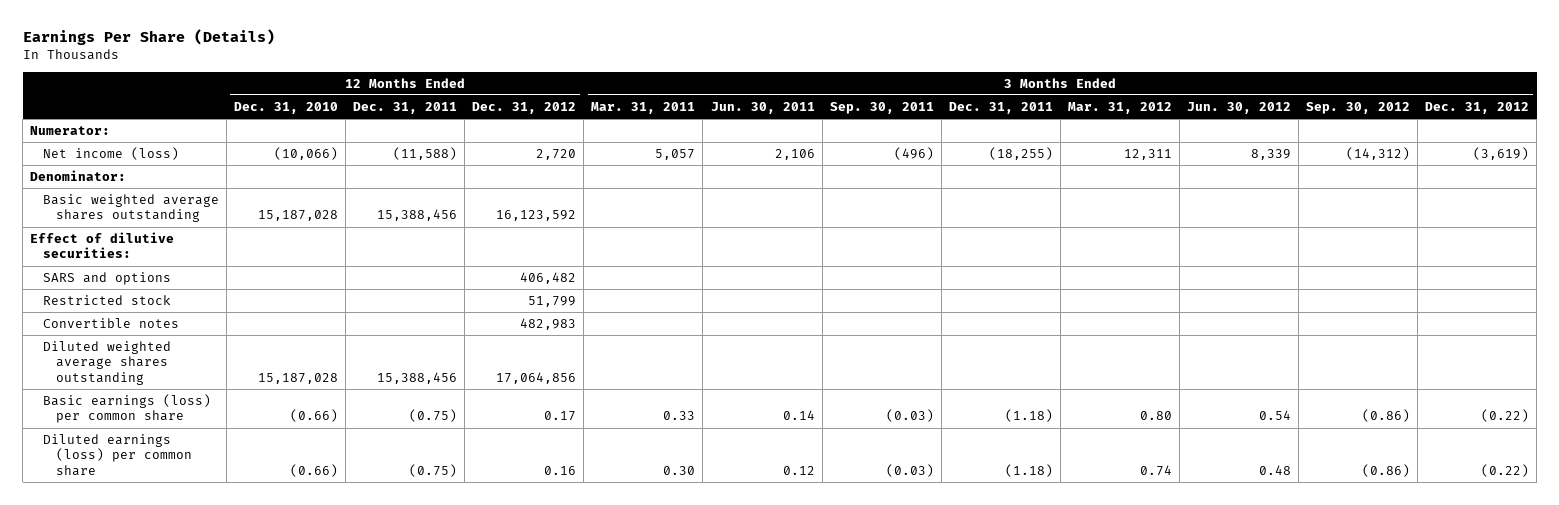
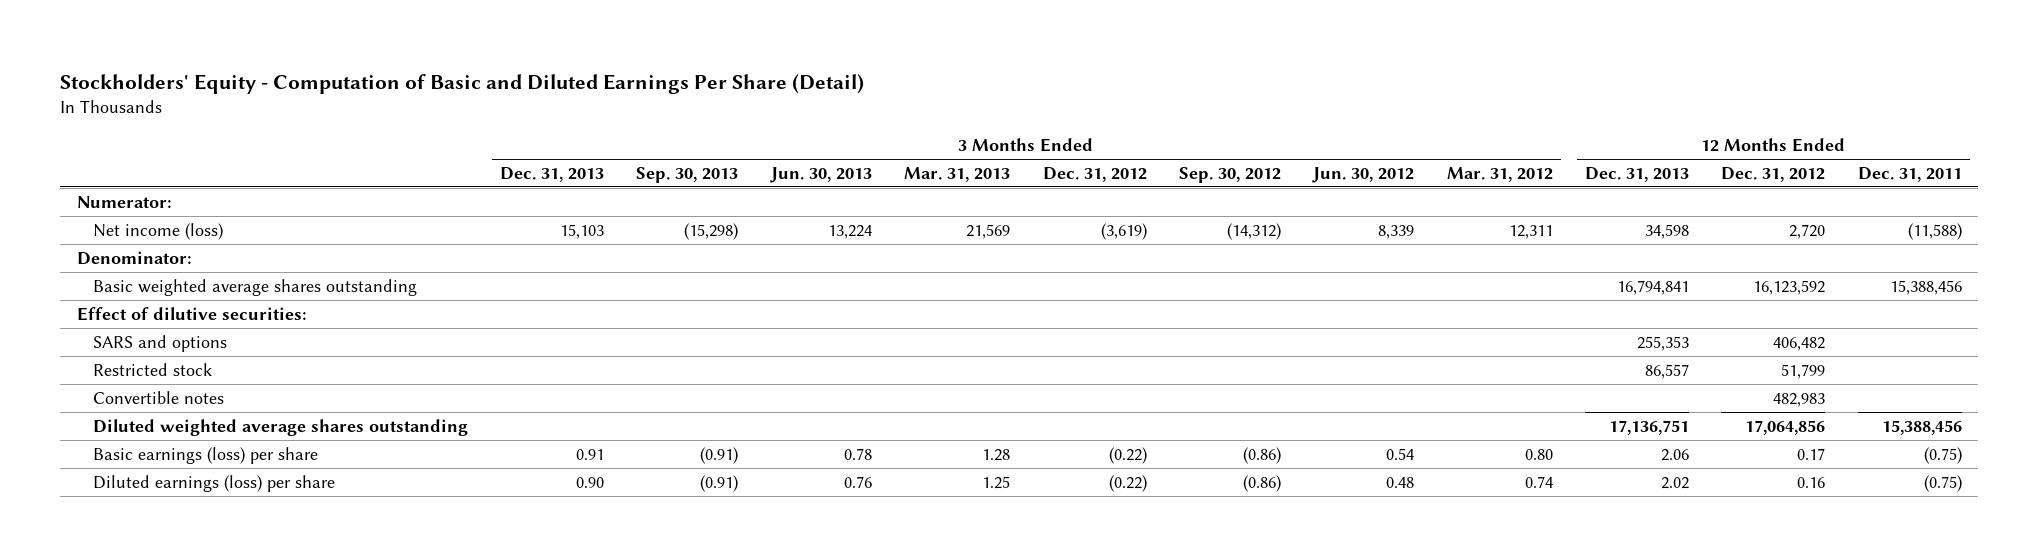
- Earnings Per Share (Details)
+ Stockholders' Equity - Computation of Basic and Diluted Earnings Per Share (Detail)
- | 12 Months Ended Dec. 31, 2010 | 12 Months Ended Dec. 31, 2011 | 12 Months Ended Dec. 31, 2012 | 3 Months Ended Mar. 31, 2011 | 3 Months Ended Jun. 30, 2011 | 3 Months Ended Sep. 30, 2011 | 3 Months Ended Dec. 31, 2011 | 3 Months Ended Mar. 31, 2012 | 3 Months Ended Jun. 30, 2012 | 3 Months Ended Sep. 30, 2012 | 3 Months Ended Dec. 31, 2012
+ | 3 Months Ended Dec. 31, 2013 | 3 Months Ended Sep. 30, 2013 | 3 Months Ended Jun. 30, 2013 | 3 Months Ended Mar. 31, 2013 | 3 Months Ended Dec. 31, 2012 | 3 Months Ended Sep. 30, 2012 | 3 Months Ended Jun. 30, 2012 | 3 Months Ended Mar. 31, 2012 | 12 Months Ended Dec. 31, 2013 | 12 Months Ended Dec. 31, 2012 | 12 Months Ended Dec. 31, 2011
- Basic earnings (loss) per common share | (0.66) | (0.75) | 0.17 | 0.33 | 0.14 | (0.03) | (1.18) | 0.80 | 0.54 | (0.86) | (0.22)
- Diluted earnings (loss) per common share | (0.66) | (0.75) | 0.16 | 0.30 | 0.12 | (0.03) | (1.18) | 0.74 | 0.48 | (0.86) | (0.22)
+ Basic earnings (loss) per share | 0.91 | (0.91) | 0.78 | 1.28 | (0.22) | (0.86) | 0.54 | 0.80 | 2.06 | 0.17 | (0.75)
+ Diluted earnings (loss) per share | 0.90 | (0.91) | 0.76 | 1.25 | (0.22) | (0.86) | 0.48 | 0.74 | 2.02 | 0.16 | (0.75)

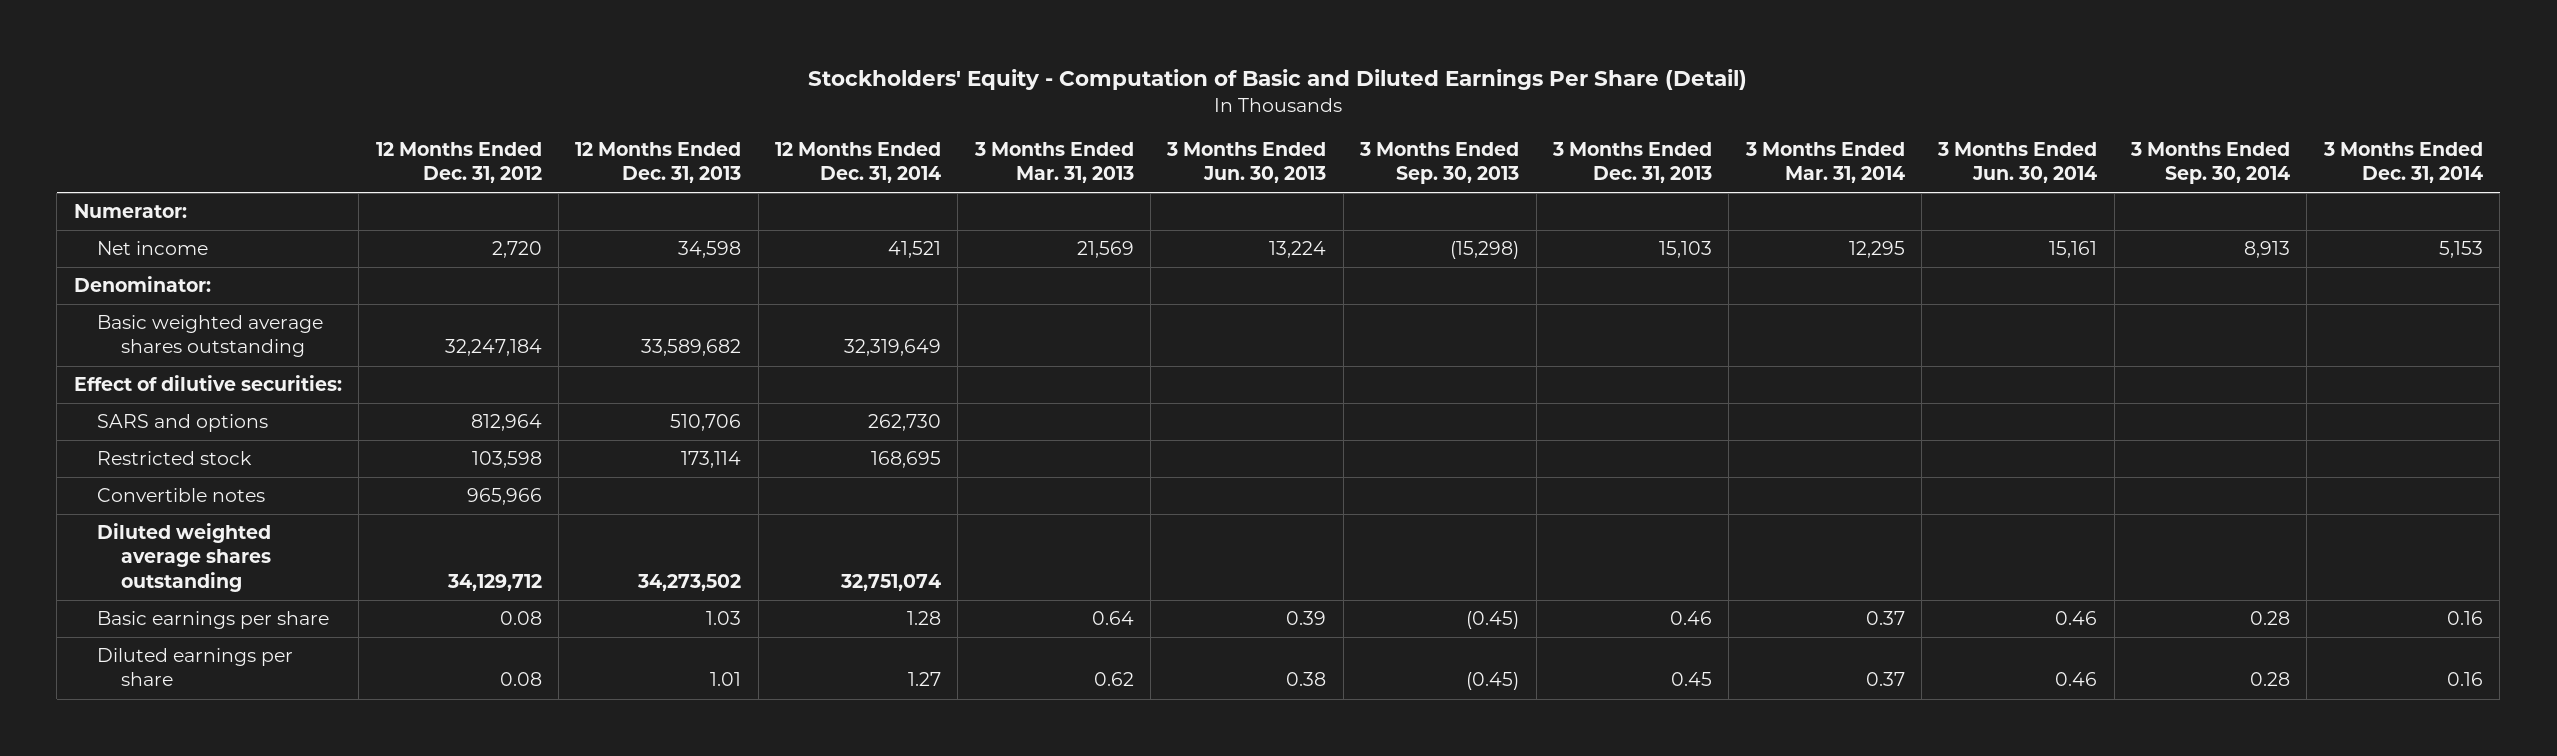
- | 3 Months Ended Dec. 31, 2013 | 3 Months Ended Sep. 30, 2013 | 3 Months Ended Jun. 30, 2013 | 3 Months Ended Mar. 31, 2013 | 3 Months Ended Dec. 31, 2012 | 3 Months Ended Sep. 30, 2012 | 3 Months Ended Jun. 30, 2012 | 3 Months Ended Mar. 31, 2012 | 12 Months Ended Dec. 31, 2013 | 12 Months Ended Dec. 31, 2012 | 12 Months Ended Dec. 31, 2011
+ | 12 Months Ended Dec. 31, 2012 | 12 Months Ended Dec. 31, 2013 | 12 Months Ended Dec. 31, 2014 | 3 Months Ended Mar. 31, 2013 | 3 Months Ended Jun. 30, 2013 | 3 Months Ended Sep. 30, 2013 | 3 Months Ended Dec. 31, 2013 | 3 Months Ended Mar. 31, 2014 | 3 Months Ended Jun. 30, 2014 | 3 Months Ended Sep. 30, 2014 | 3 Months Ended Dec. 31, 2014
- Net income (loss) | 15,103 | (15,298) | 13,224 | 21,569 | (3,619) | (14,312) | 8,339 | 12,311 | 34,598 | 2,720 | (11,588)
+ Net income | 2,720 | 34,598 | 41,521 | 21,569 | 13,224 | (15,298) | 15,103 | 12,295 | 15,161 | 8,913 | 5,153
- Basic weighted average shares outstanding | | | | | | | | | 16,794,841 | 16,123,592 | 15,388,456
+ Basic weighted average shares outstanding | 32,247,184 | 33,589,682 | 32,319,649 | | | | | | | |
- SARS and options | | | | | | | | | 255,353 | 406,482 |
- Restricted stock | | | | | | | | | 86,557 | 51,799 |
- Convertible notes | | | | | | | | | | 482,983 |
- Diluted weighted average shares outstanding | | | | | | | | | 17,136,751 | 17,064,856 | 15,388,456
- Basic earnings (loss) per share | 0.91 | (0.91) | 0.78 | 1.28 | (0.22) | (0.86) | 0.54 | 0.80 | 2.06 | 0.17 | (0.75)
- Diluted earnings (loss) per share | 0.90 | (0.91) | 0.76 | 1.25 | (0.22) | (0.86) | 0.48 | 0.74 | 2.02 | 0.16 | (0.75)
+ SARS and options | 812,964 | 510,706 | 262,730 | | | | | | | |
+ Restricted stock | 103,598 | 173,114 | 168,695 | | | | | | | |
+ Convertible notes | 965,966 | | | | | | | | | |
+ Diluted weighted average shares outstanding | 34,129,712 | 34,273,502 | 32,751,074 | | | | | | | |
+ Basic earnings per share | 0.08 | 1.03 | 1.28 | 0.64 | 0.39 | (0.45) | 0.46 | 0.37 | 0.46 | 0.28 | 0.16
+ Diluted earnings per share | 0.08 | 1.01 | 1.27 | 0.62 | 0.38 | (0.45) | 0.45 | 0.37 | 0.46 | 0.28 | 0.16

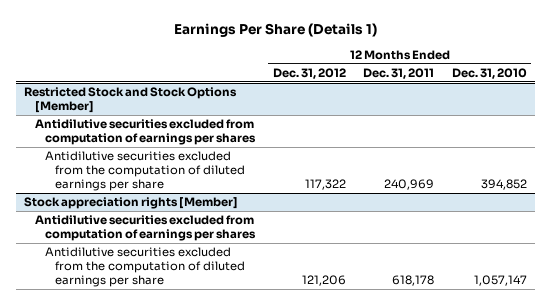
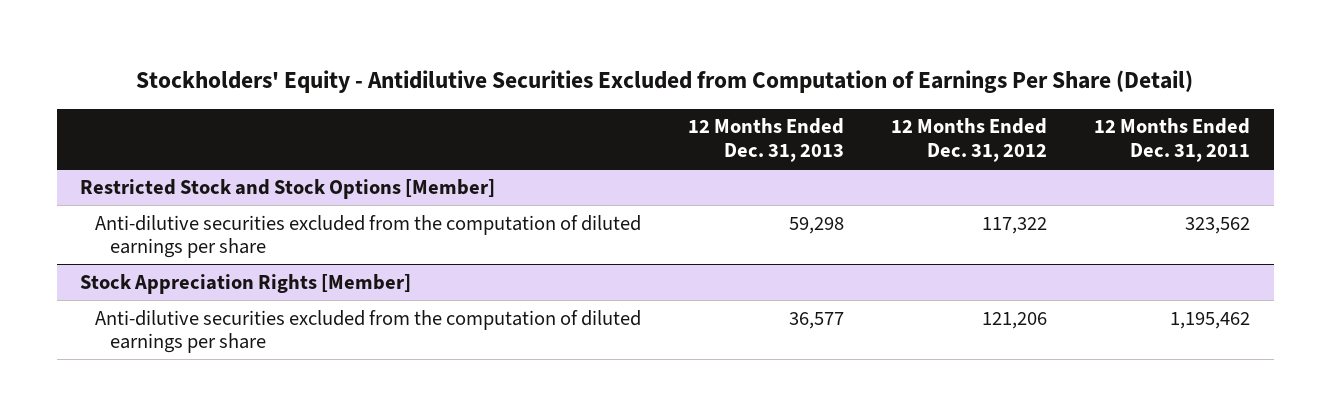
- Earnings Per Share (Details 1)
+ Stockholders' Equity - Antidilutive Securities Excluded from Computation of Earnings Per Share (Detail)
- | 12 Months Ended Dec. 31, 2012 | 12 Months Ended Dec. 31, 2011 | 12 Months Ended Dec. 31, 2010
+ | 12 Months Ended Dec. 31, 2013 | 12 Months Ended Dec. 31, 2012 | 12 Months Ended Dec. 31, 2011
@ Restricted Stock and Stock Options [Member]
- Antidilutive securities excluded from computation of earnings per shares
- Antidilutive securities excluded from the computation of diluted earnings per share | 117,322 | 240,969 | 394,852
- Stock appreciation rights [Member]
- Antidilutive securities excluded from computation of earnings per shares
- Antidilutive securities excluded from the computation of diluted earnings per share | 121,206 | 618,178 | 1,057,147
@ Restricted Stock and Stock Options [Member]
+ Anti-dilutive securities excluded from the computation of diluted earnings per share | 59,298 | 117,322 | 323,562
+ Stock Appreciation Rights [Member]
+ Anti-dilutive securities excluded from the computation of diluted earnings per share | 36,577 | 121,206 | 1,195,462

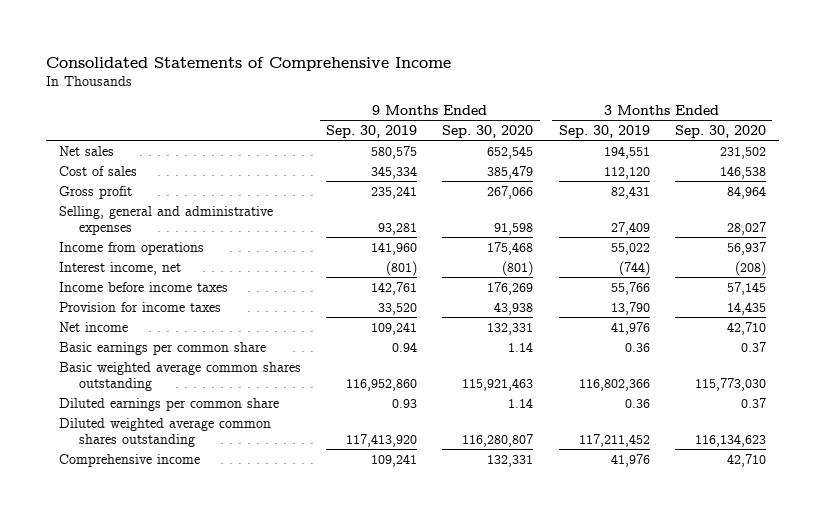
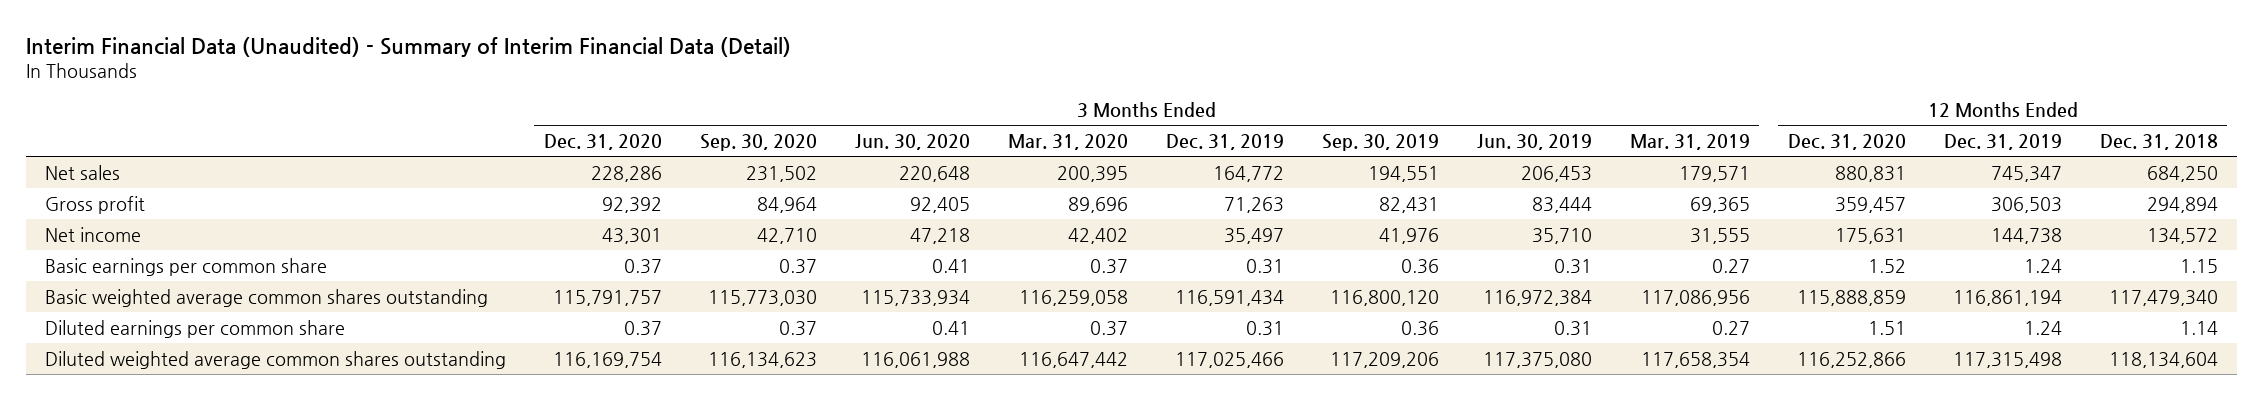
- Consolidated Statements of Comprehensive Income
+ Interim Financial Data (Unaudited) - Summary of Interim Financial Data (Detail)
- | 9 Months Ended Sep. 30, 2019 | 9 Months Ended Sep. 30, 2020 | 3 Months Ended Sep. 30, 2019 | 3 Months Ended Sep. 30, 2020
+ | 3 Months Ended Dec. 31, 2020 | 3 Months Ended Sep. 30, 2020 | 3 Months Ended Jun. 30, 2020 | 3 Months Ended Mar. 31, 2020 | 3 Months Ended Dec. 31, 2019 | 3 Months Ended Sep. 30, 2019 | 3 Months Ended Jun. 30, 2019 | 3 Months Ended Mar. 31, 2019 | 12 Months Ended Dec. 31, 2020 | 12 Months Ended Dec. 31, 2019 | 12 Months Ended Dec. 31, 2018
- Cost of sales | 345,334 | 385,479 | 112,120 | 146,538
- Selling, general and administrative expenses | 93,281 | 91,598 | 27,409 | 28,027
- Income from operations | 141,960 | 175,468 | 55,022 | 56,937
- Interest income, net | (801) | (801) | (744) | (208)
- Income before income taxes | 142,761 | 176,269 | 55,766 | 57,145
- Provision for income taxes | 33,520 | 43,938 | 13,790 | 14,435
- Basic weighted average common shares outstanding | 116,952,860 | 115,921,463 | 116,802,366 | 115,773,030
+ Basic weighted average common shares outstanding | 115,791,757 | 115,773,030 | 115,733,934 | 116,259,058 | 116,591,434 | 116,800,120 | 116,972,384 | 117,086,956 | 115,888,859 | 116,861,194 | 117,479,340
- Diluted weighted average common shares outstanding | 117,413,920 | 116,280,807 | 117,211,452 | 116,134,623
- Comprehensive income | 109,241 | 132,331 | 41,976 | 42,710
+ Diluted weighted average common shares outstanding | 116,169,754 | 116,134,623 | 116,061,988 | 116,647,442 | 117,025,466 | 117,209,206 | 117,375,080 | 117,658,354 | 116,252,866 | 117,315,498 | 118,134,604

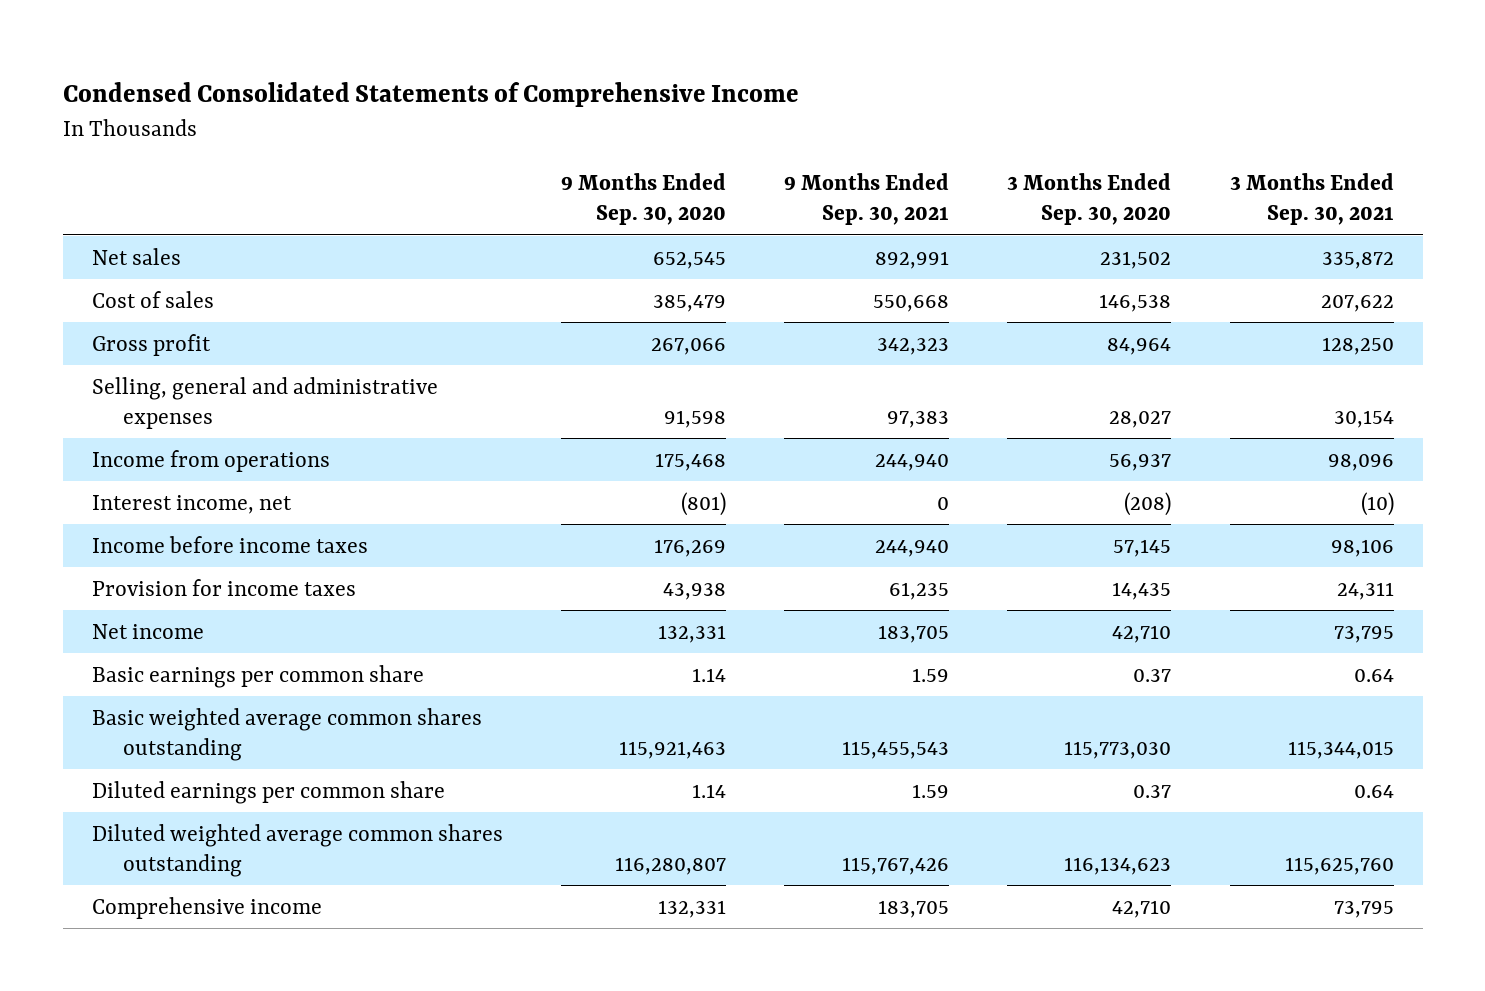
- Interim Financial Data (Unaudited) - Summary of Interim Financial Data (Detail)
+ Condensed Consolidated Statements of Comprehensive Income
- | 3 Months Ended Dec. 31, 2020 | 3 Months Ended Sep. 30, 2020 | 3 Months Ended Jun. 30, 2020 | 3 Months Ended Mar. 31, 2020 | 3 Months Ended Dec. 31, 2019 | 3 Months Ended Sep. 30, 2019 | 3 Months Ended Jun. 30, 2019 | 3 Months Ended Mar. 31, 2019 | 12 Months Ended Dec. 31, 2020 | 12 Months Ended Dec. 31, 2019 | 12 Months Ended Dec. 31, 2018
+ | 9 Months Ended Sep. 30, 2020 | 9 Months Ended Sep. 30, 2021 | 3 Months Ended Sep. 30, 2020 | 3 Months Ended Sep. 30, 2021
+ Cost of sales | 385,479 | 550,668 | 146,538 | 207,622
+ Selling, general and administrative expenses | 91,598 | 97,383 | 28,027 | 30,154
+ Income from operations | 175,468 | 244,940 | 56,937 | 98,096
+ Interest income, net | (801) | 0 | (208) | (10)
+ Income before income taxes | 176,269 | 244,940 | 57,145 | 98,106
+ Provision for income taxes | 43,938 | 61,235 | 14,435 | 24,311
+ Comprehensive income | 132,331 | 183,705 | 42,710 | 73,795

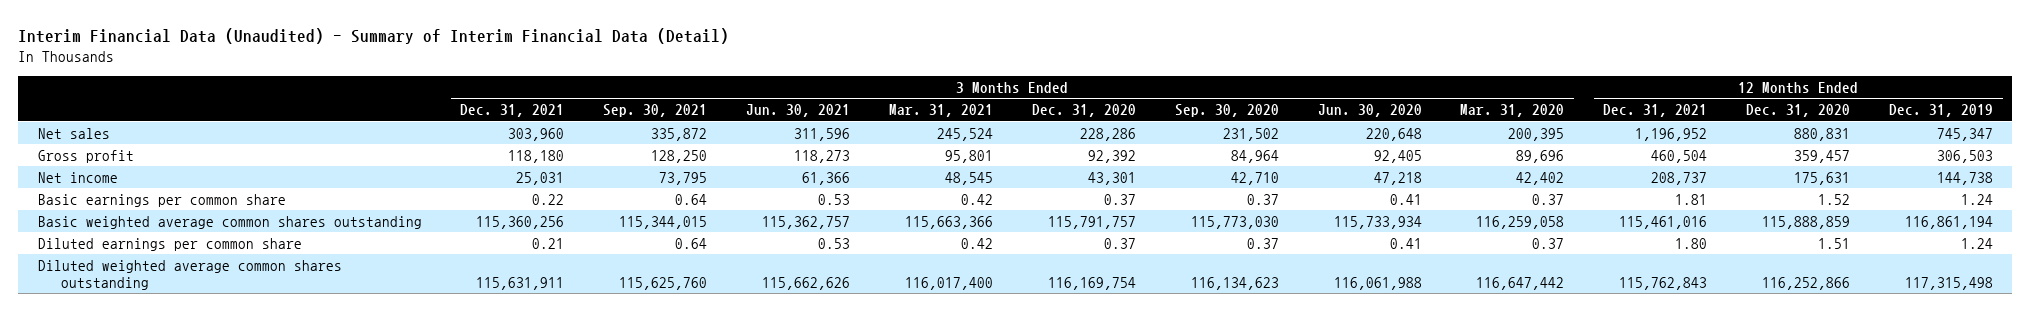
- Condensed Consolidated Statements of Comprehensive Income
+ Interim Financial Data (Unaudited) - Summary of Interim Financial Data (Detail)
- | 9 Months Ended Sep. 30, 2020 | 9 Months Ended Sep. 30, 2021 | 3 Months Ended Sep. 30, 2020 | 3 Months Ended Sep. 30, 2021
+ | 3 Months Ended Dec. 31, 2021 | 3 Months Ended Sep. 30, 2021 | 3 Months Ended Jun. 30, 2021 | 3 Months Ended Mar. 31, 2021 | 3 Months Ended Dec. 31, 2020 | 3 Months Ended Sep. 30, 2020 | 3 Months Ended Jun. 30, 2020 | 3 Months Ended Mar. 31, 2020 | 12 Months Ended Dec. 31, 2021 | 12 Months Ended Dec. 31, 2020 | 12 Months Ended Dec. 31, 2019
- Cost of sales | 385,479 | 550,668 | 146,538 | 207,622
- Selling, general and administrative expenses | 91,598 | 97,383 | 28,027 | 30,154
- Income from operations | 175,468 | 244,940 | 56,937 | 98,096
- Interest income, net | (801) | 0 | (208) | (10)
- Income before income taxes | 176,269 | 244,940 | 57,145 | 98,106
- Provision for income taxes | 43,938 | 61,235 | 14,435 | 24,311
- Comprehensive income | 132,331 | 183,705 | 42,710 | 73,795

